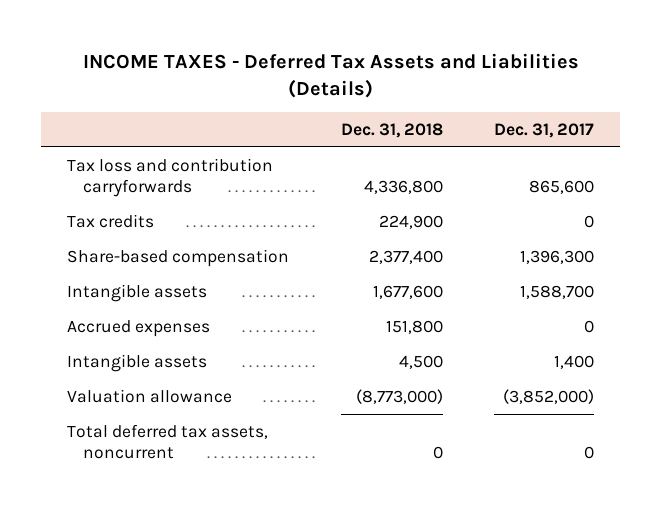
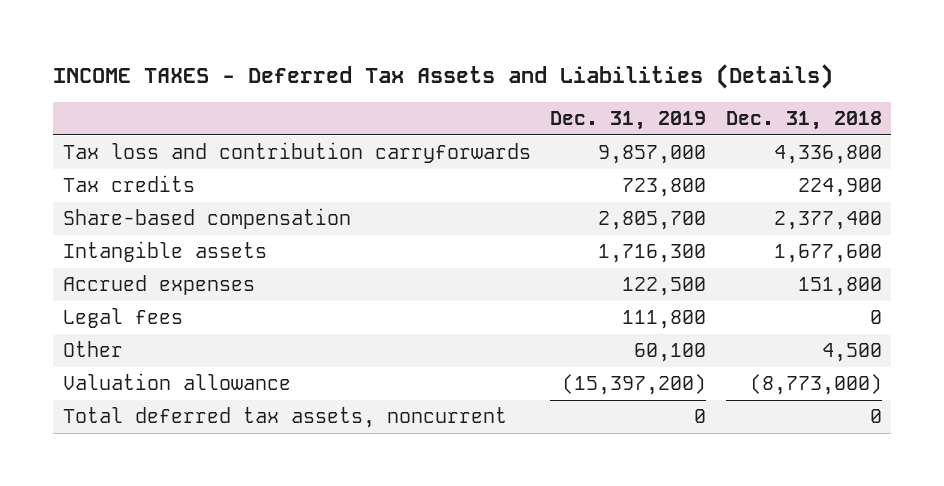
- | Dec. 31, 2018 | Dec. 31, 2017
+ | Dec. 31, 2019 | Dec. 31, 2018
- Intangible assets | 4,500 | 1,400
+ Legal fees | 111,800 | 0
+ Other | 60,100 | 4,500

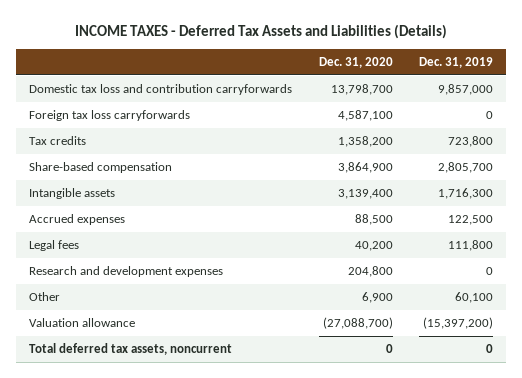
- | Dec. 31, 2019 | Dec. 31, 2018
+ | Dec. 31, 2020 | Dec. 31, 2019
- Tax loss and contribution carryforwards | 9,857,000 | 4,336,800
+ Domestic tax loss and contribution carryforwards | 13,798,700 | 9,857,000
+ Foreign tax loss carryforwards | 4,587,100 | 0
+ Research and development expenses | 204,800 | 0

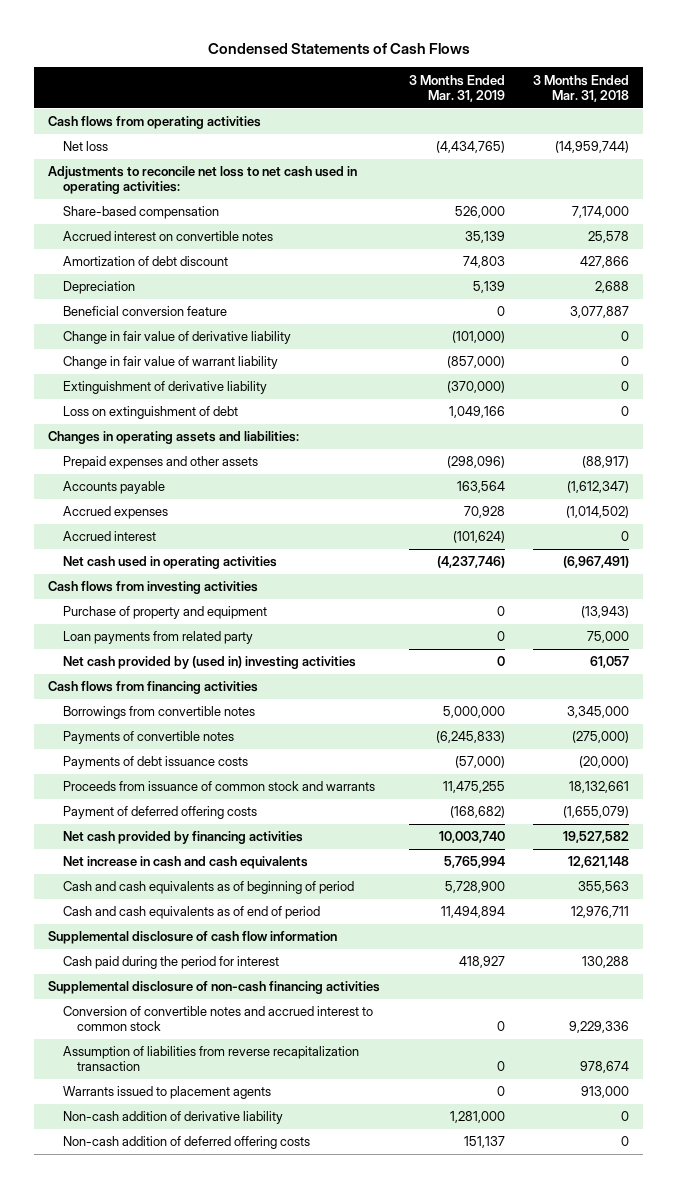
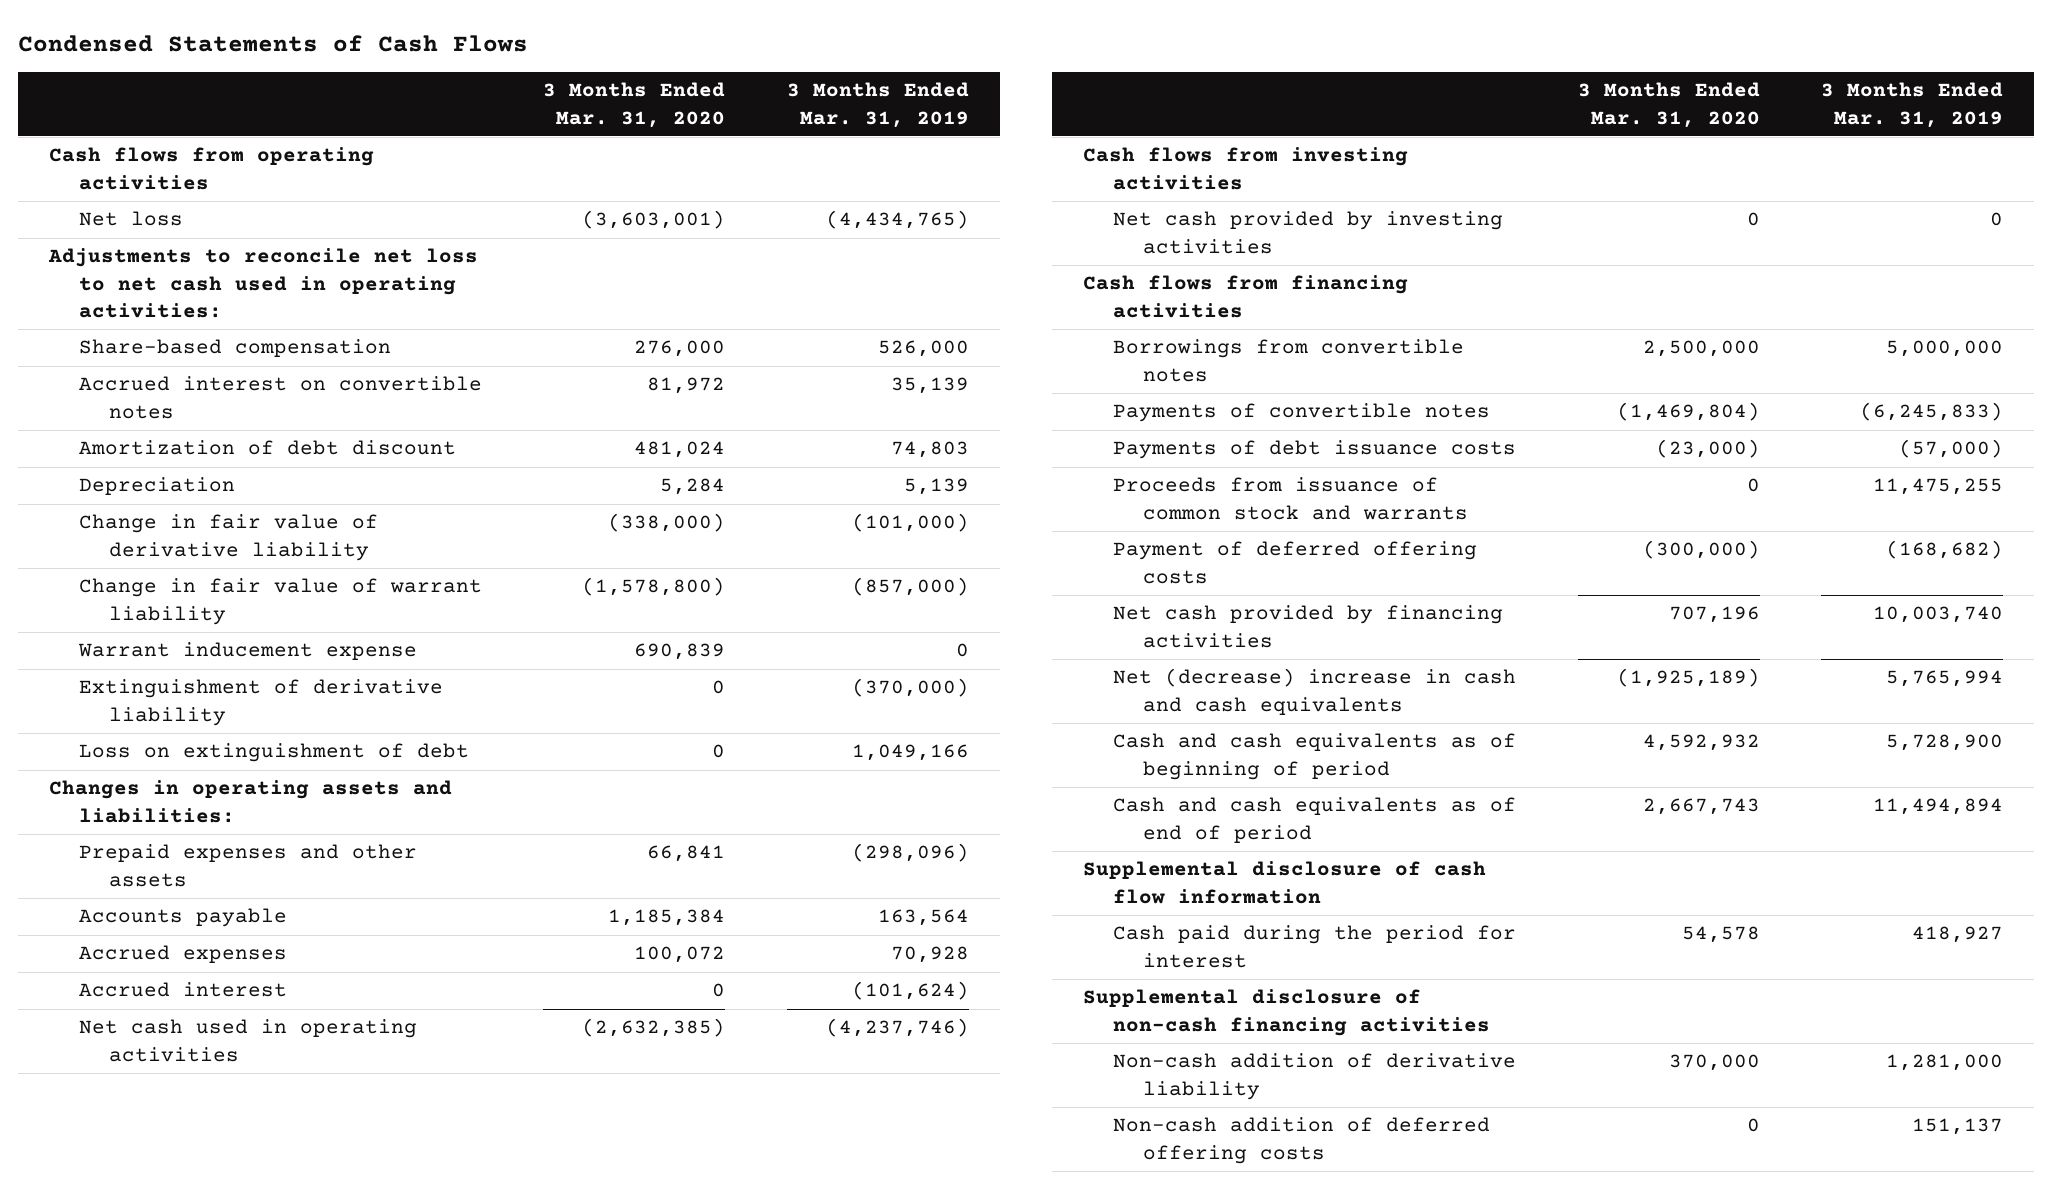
- | 3 Months Ended Mar. 31, 2019 | 3 Months Ended Mar. 31, 2018
+ | 3 Months Ended Mar. 31, 2020 | 3 Months Ended Mar. 31, 2019
- Beneficial conversion feature | 0 | 3,077,887
+ Warrant inducement expense | 690,839 | 0
- Purchase of property and equipment | 0 | (13,943)
- Loan payments from related party | 0 | 75,000
- Net cash provided by (used in) investing activities | 0 | 61,057
+ Net cash provided by investing activities | 0 | 0
- Net increase in cash and cash equivalents | 5,765,994 | 12,621,148
+ Net (decrease) increase in cash and cash equivalents | (1,925,189) | 5,765,994
- Conversion of convertible notes and accrued interest to common stock | 0 | 9,229,336
- Assumption of liabilities from reverse recapitalization transaction | 0 | 978,674
- Warrants issued to placement agents | 0 | 913,000

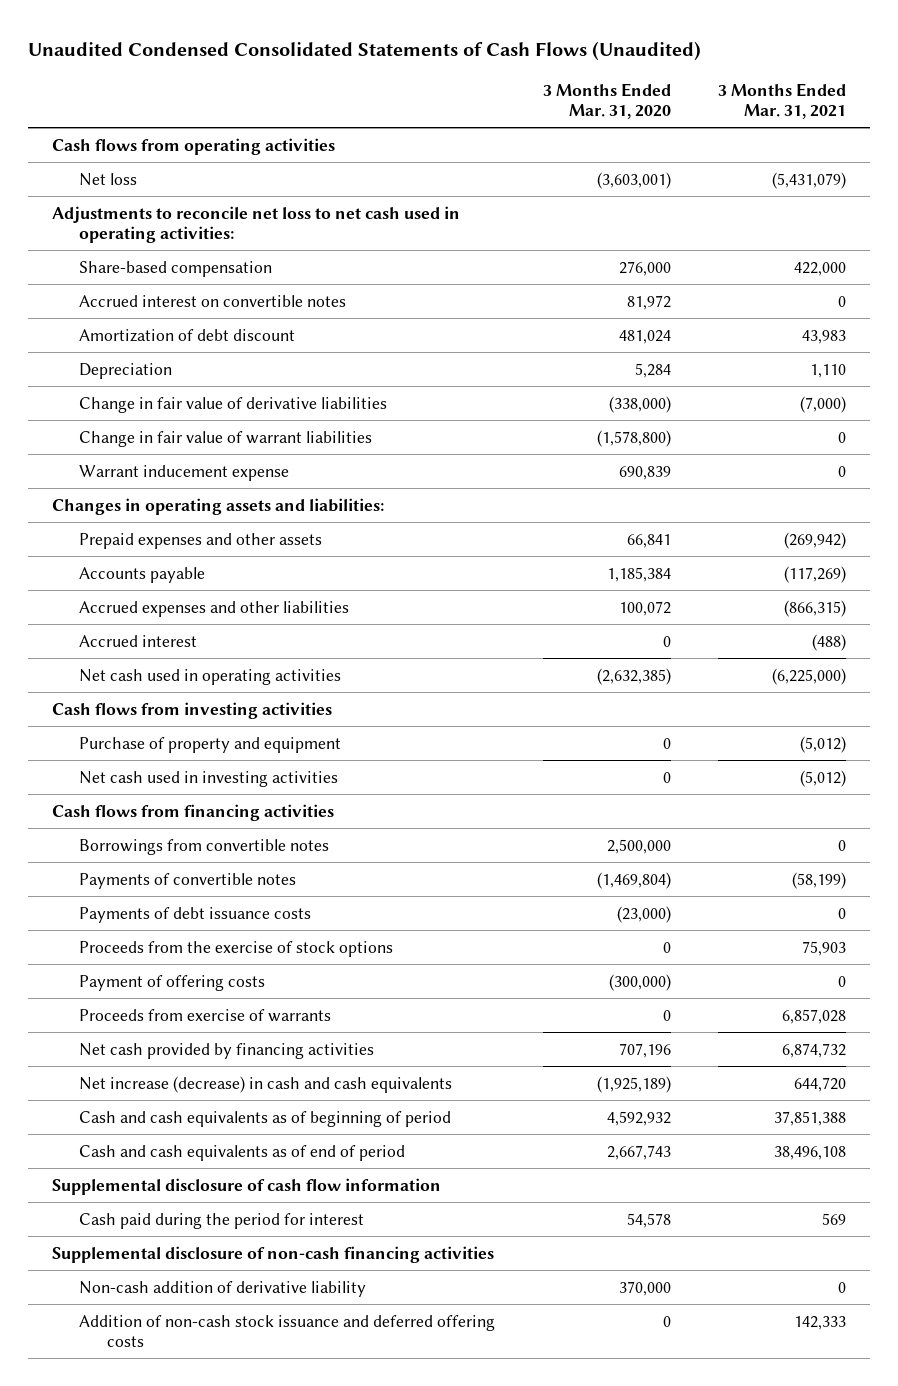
- Condensed Statements of Cash Flows
+ Unaudited Condensed Consolidated Statements of Cash Flows (Unaudited)
- | 3 Months Ended Mar. 31, 2020 | 3 Months Ended Mar. 31, 2019
+ | 3 Months Ended Mar. 31, 2020 | 3 Months Ended Mar. 31, 2021
- Change in fair value of derivative liability | (338,000) | (101,000)
- Change in fair value of warrant liability | (1,578,800) | (857,000)
+ Change in fair value of derivative liabilities | (338,000) | (7,000)
+ Change in fair value of warrant liabilities | (1,578,800) | 0
- Extinguishment of derivative liability | 0 | (370,000)
- Loss on extinguishment of debt | 0 | 1,049,166
- Accrued expenses | 100,072 | 70,928
+ Accrued expenses and other liabilities | 100,072 | (866,315)
- Net cash provided by investing activities | 0 | 0
+ Purchase of property and equipment | 0 | (5,012)
+ Net cash used in investing activities | 0 | (5,012)
- Proceeds from issuance of common stock and warrants | 0 | 11,475,255
- Payment of deferred offering costs | (300,000) | (168,682)
+ Proceeds from the exercise of stock options | 0 | 75,903
+ Payment of offering costs | (300,000) | 0
+ Proceeds from exercise of warrants | 0 | 6,857,028
- Net (decrease) increase in cash and cash equivalents | (1,925,189) | 5,765,994
+ Net increase (decrease) in cash and cash equivalents | (1,925,189) | 644,720
- Non-cash addition of deferred offering costs | 0 | 151,137
+ Addition of non-cash stock issuance and deferred offering costs | 0 | 142,333

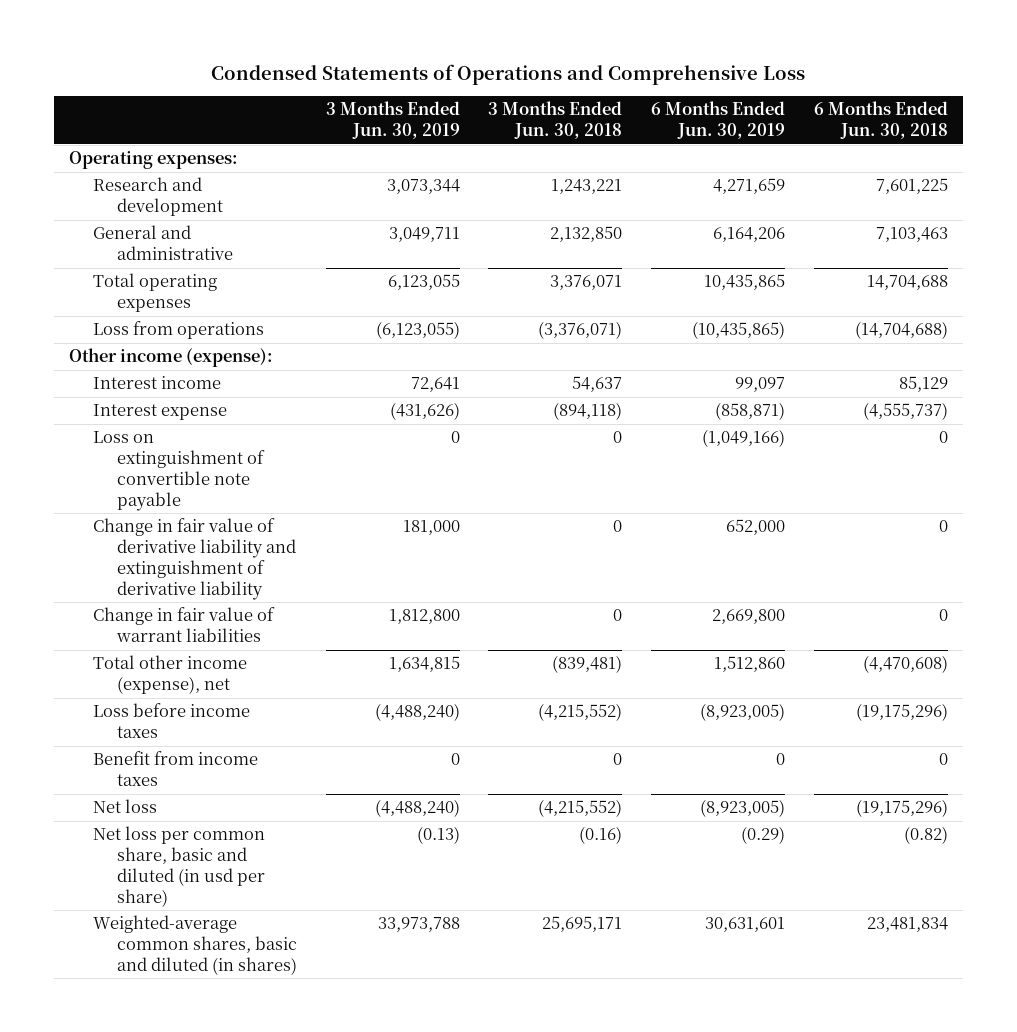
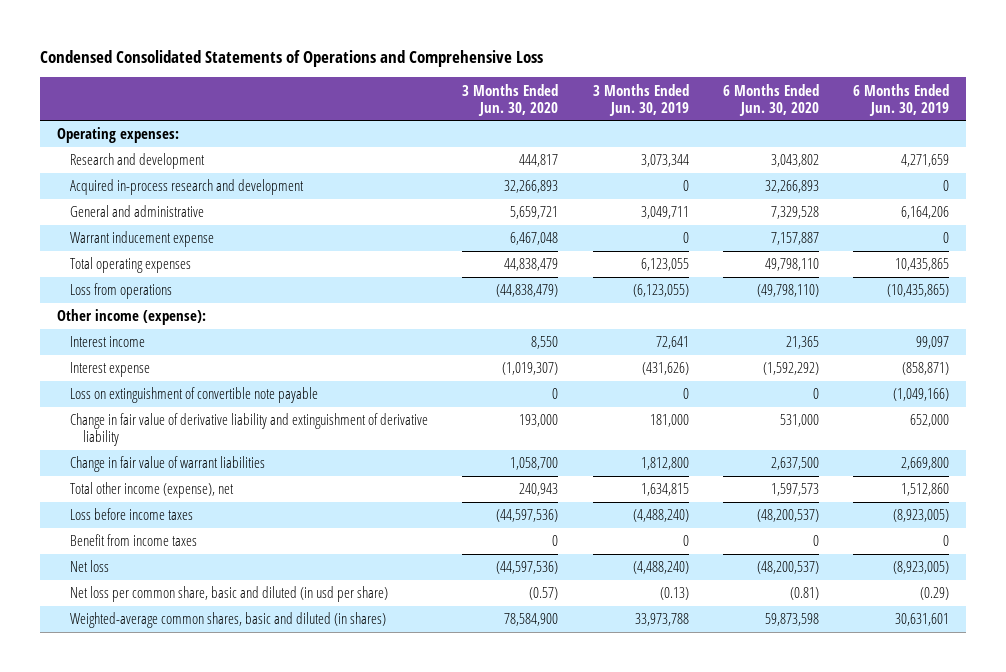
- Condensed Statements of Operations and Comprehensive Loss
+ Condensed Consolidated Statements of Operations and Comprehensive Loss
- | 3 Months Ended Jun. 30, 2019 | 3 Months Ended Jun. 30, 2018 | 6 Months Ended Jun. 30, 2019 | 6 Months Ended Jun. 30, 2018
+ | 3 Months Ended Jun. 30, 2020 | 3 Months Ended Jun. 30, 2019 | 6 Months Ended Jun. 30, 2020 | 6 Months Ended Jun. 30, 2019
+ Acquired in-process research and development | 32,266,893 | 0 | 32,266,893 | 0
+ Warrant inducement expense | 6,467,048 | 0 | 7,157,887 | 0

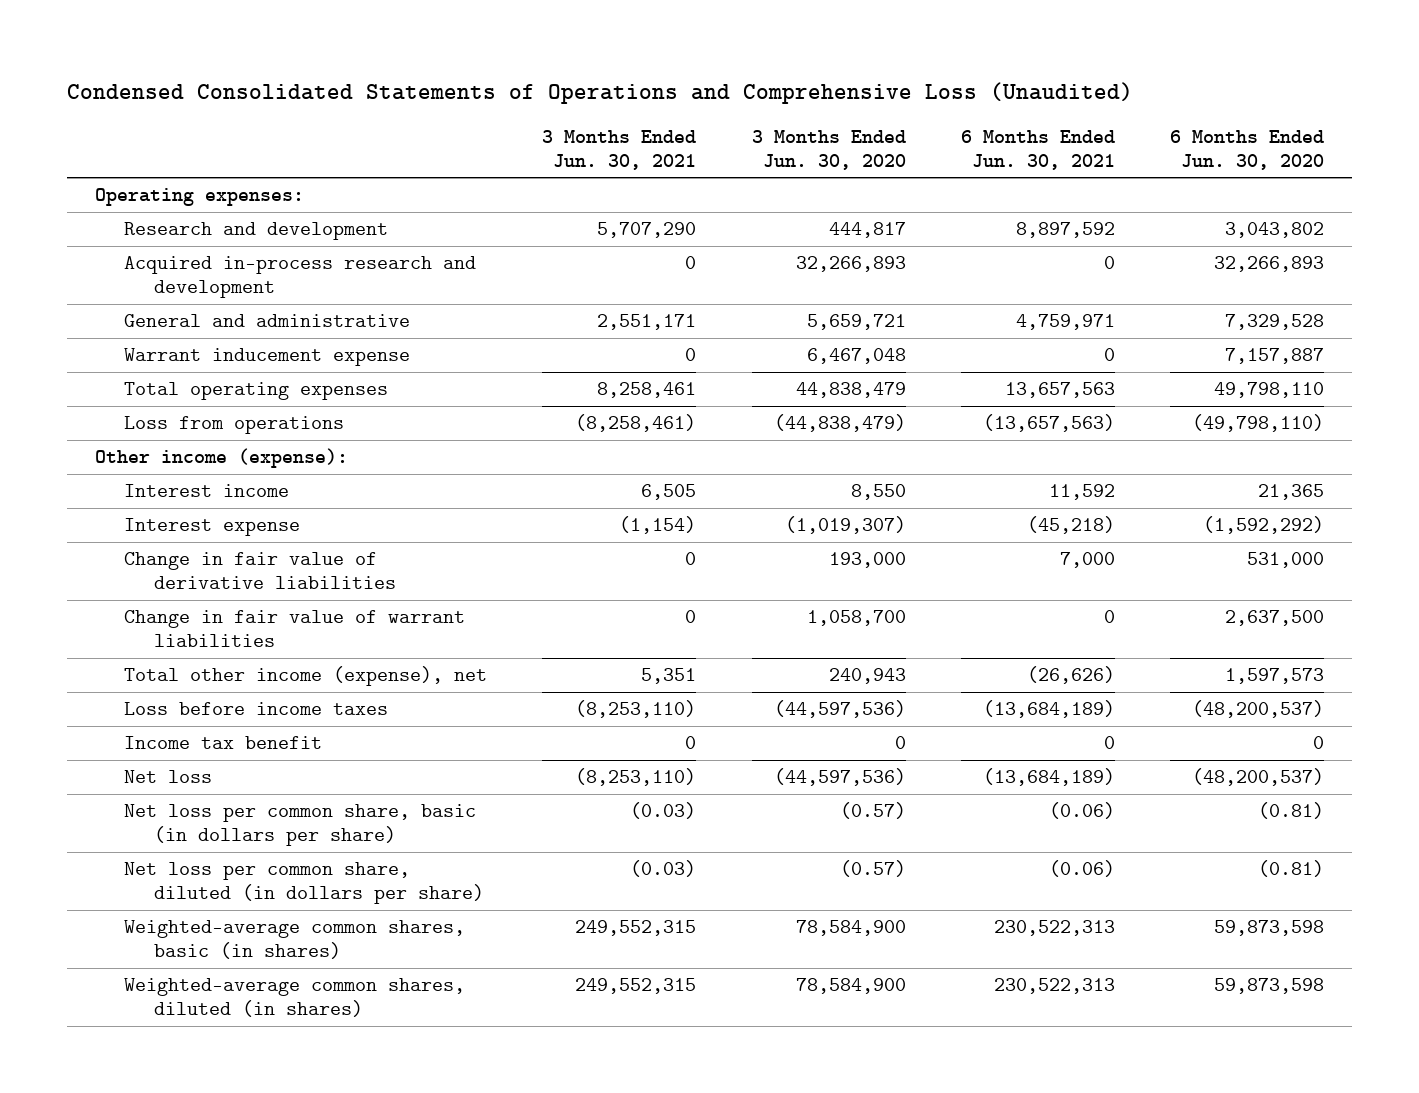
- Condensed Consolidated Statements of Operations and Comprehensive Loss
+ Condensed Consolidated Statements of Operations and Comprehensive Loss (Unaudited)
- | 3 Months Ended Jun. 30, 2020 | 3 Months Ended Jun. 30, 2019 | 6 Months Ended Jun. 30, 2020 | 6 Months Ended Jun. 30, 2019
+ | 3 Months Ended Jun. 30, 2021 | 3 Months Ended Jun. 30, 2020 | 6 Months Ended Jun. 30, 2021 | 6 Months Ended Jun. 30, 2020
- Loss on extinguishment of convertible note payable | 0 | 0 | 0 | (1,049,166)
- Change in fair value of derivative liability and extinguishment of derivative liability | 193,000 | 181,000 | 531,000 | 652,000
+ Change in fair value of derivative liabilities | 0 | 193,000 | 7,000 | 531,000
- Benefit from income taxes | 0 | 0 | 0 | 0
+ Income tax benefit | 0 | 0 | 0 | 0
- Net loss per common share, basic and diluted (in usd per share) | (0.57) | (0.13) | (0.81) | (0.29)
- Weighted-average common shares, basic and diluted (in shares) | 78,584,900 | 33,973,788 | 59,873,598 | 30,631,601
+ Net loss per common share, basic (in dollars per share) | (0.03) | (0.57) | (0.06) | (0.81)
+ Net loss per common share, diluted (in dollars per share) | (0.03) | (0.57) | (0.06) | (0.81)
+ Weighted-average common shares, basic (in shares) | 249,552,315 | 78,584,900 | 230,522,313 | 59,873,598
+ Weighted-average common shares, diluted (in shares) | 249,552,315 | 78,584,900 | 230,522,313 | 59,873,598

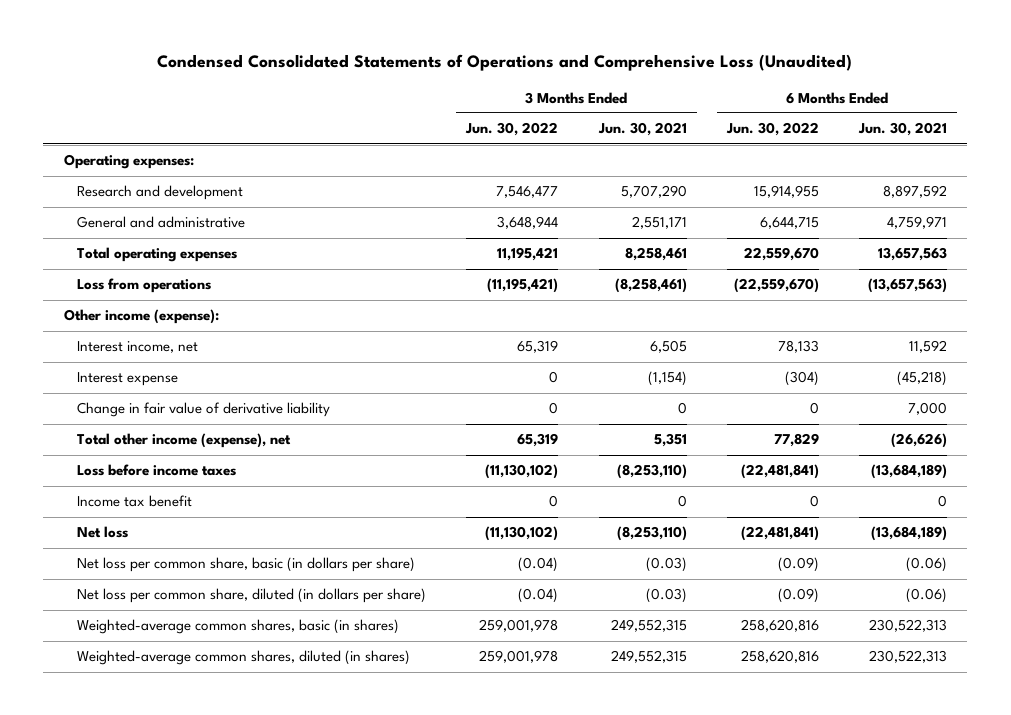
- | 3 Months Ended Jun. 30, 2021 | 3 Months Ended Jun. 30, 2020 | 6 Months Ended Jun. 30, 2021 | 6 Months Ended Jun. 30, 2020
+ | 3 Months Ended Jun. 30, 2022 | 3 Months Ended Jun. 30, 2021 | 6 Months Ended Jun. 30, 2022 | 6 Months Ended Jun. 30, 2021
- Acquired in-process research and development | 0 | 32,266,893 | 0 | 32,266,893
- Warrant inducement expense | 0 | 6,467,048 | 0 | 7,157,887
- Interest income | 6,505 | 8,550 | 11,592 | 21,365
+ Interest income, net | 65,319 | 6,505 | 78,133 | 11,592
- Change in fair value of derivative liabilities | 0 | 193,000 | 7,000 | 531,000
- Change in fair value of warrant liabilities | 0 | 1,058,700 | 0 | 2,637,500
+ Change in fair value of derivative liability | 0 | 0 | 0 | 7,000

